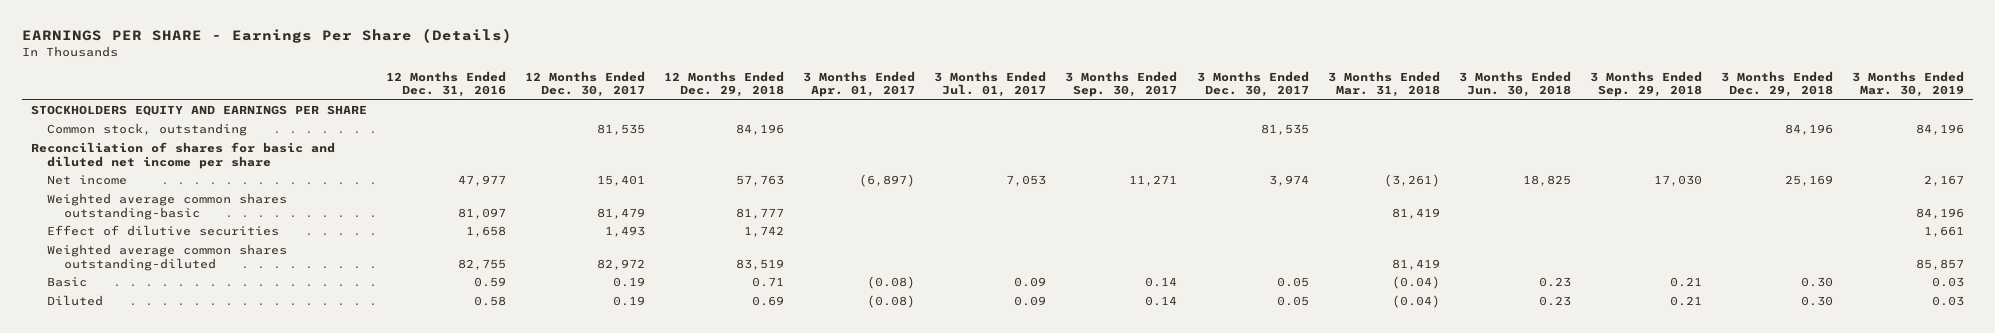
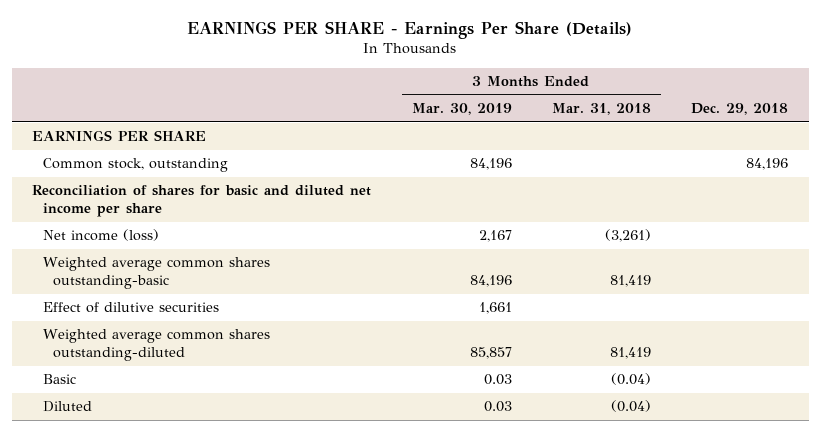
- | 12 Months Ended Dec. 31, 2016 | 12 Months Ended Dec. 30, 2017 | 12 Months Ended Dec. 29, 2018 | 3 Months Ended Apr. 01, 2017 | 3 Months Ended Jul. 01, 2017 | 3 Months Ended Sep. 30, 2017 | 3 Months Ended Dec. 30, 2017 | 3 Months Ended Mar. 31, 2018 | 3 Months Ended Jun. 30, 2018 | 3 Months Ended Sep. 29, 2018 | 3 Months Ended Dec. 29, 2018 | 3 Months Ended Mar. 30, 2019
+ | 3 Months Ended Mar. 30, 2019 | 3 Months Ended Mar. 31, 2018 | Dec. 29, 2018
- STOCKHOLDERS EQUITY AND EARNINGS PER SHARE
+ EARNINGS PER SHARE
- Net income | 47,977 | 15,401 | 57,763 | (6,897) | 7,053 | 11,271 | 3,974 | (3,261) | 18,825 | 17,030 | 25,169 | 2,167
+ Net income (loss) | 2,167 | (3,261) |

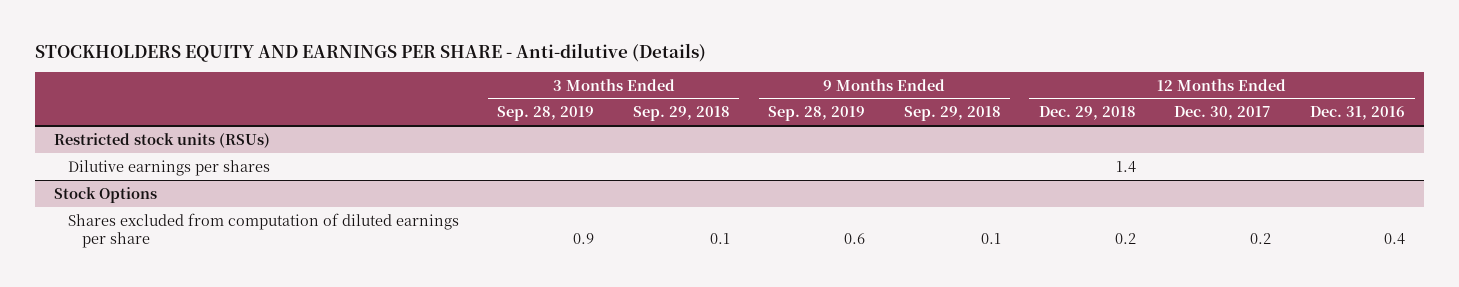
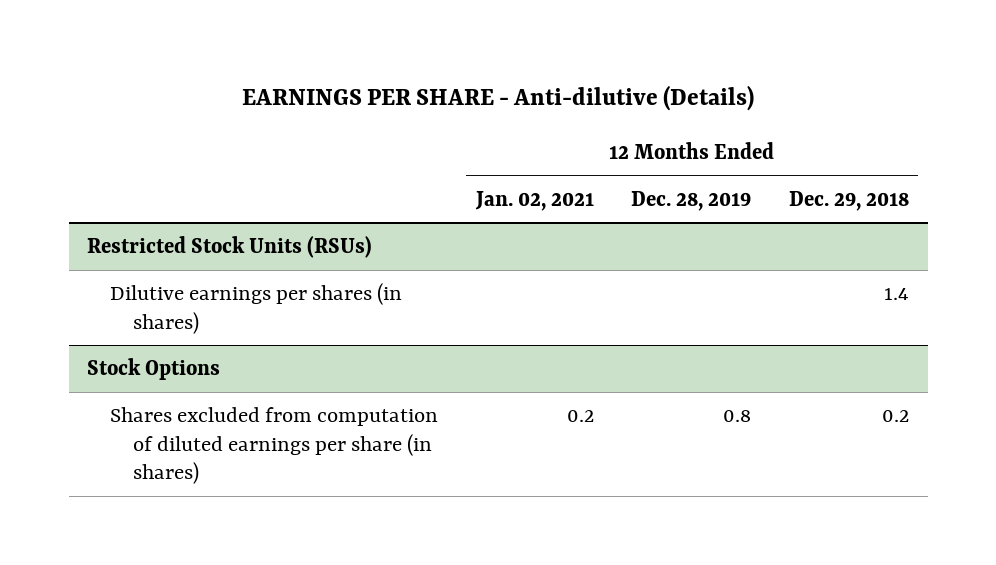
- STOCKHOLDERS EQUITY AND EARNINGS PER SHARE - Anti-dilutive (Details)
+ EARNINGS PER SHARE - Anti-dilutive (Details)
- | 3 Months Ended Sep. 28, 2019 | 3 Months Ended Sep. 29, 2018 | 9 Months Ended Sep. 28, 2019 | 9 Months Ended Sep. 29, 2018 | 12 Months Ended Dec. 29, 2018 | 12 Months Ended Dec. 30, 2017 | 12 Months Ended Dec. 31, 2016
+ | 12 Months Ended Jan. 02, 2021 | 12 Months Ended Dec. 28, 2019 | 12 Months Ended Dec. 29, 2018
- Restricted stock units (RSUs)
- Dilutive earnings per shares | | | | | 1.4 | |
+ Restricted Stock Units (RSUs)
+ Dilutive earnings per shares (in shares) | | | 1.4
@ Stock Options
- Shares excluded from computation of diluted earnings per share | 0.9 | 0.1 | 0.6 | 0.1 | 0.2 | 0.2 | 0.4
+ Shares excluded from computation of diluted earnings per share (in shares) | 0.2 | 0.8 | 0.2

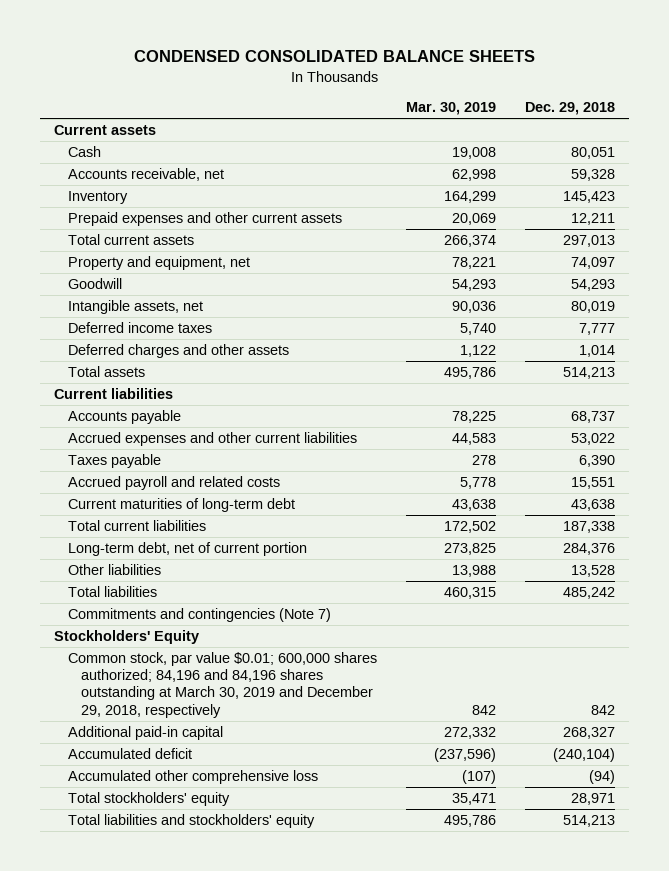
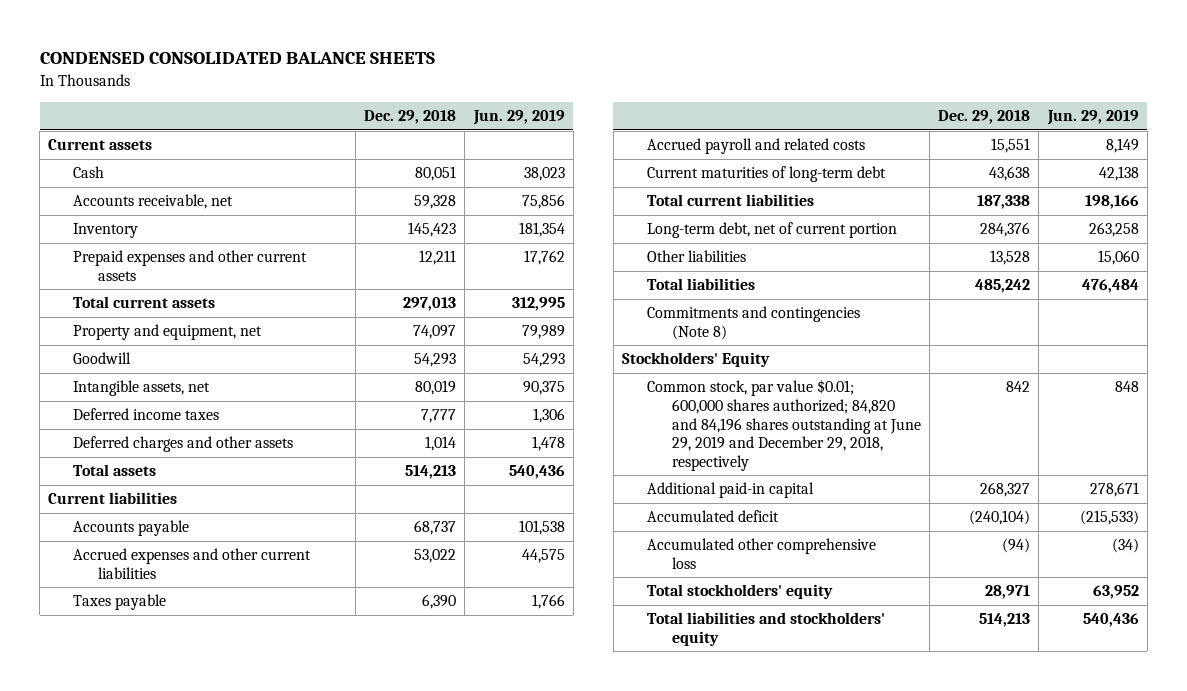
- | Mar. 30, 2019 | Dec. 29, 2018
+ | Dec. 29, 2018 | Jun. 29, 2019
- Commitments and contingencies (Note 7)
+ Commitments and contingencies (Note 8)
- Common stock, par value $0.01; 600,000 shares authorized; 84,196 and 84,196 shares outstanding at March 30, 2019 and December 29, 2018, respectively | 842 | 842
+ Common stock, par value $0.01; 600,000 shares authorized; 84,820 and 84,196 shares outstanding at June 29, 2019 and December 29, 2018, respectively | 842 | 848

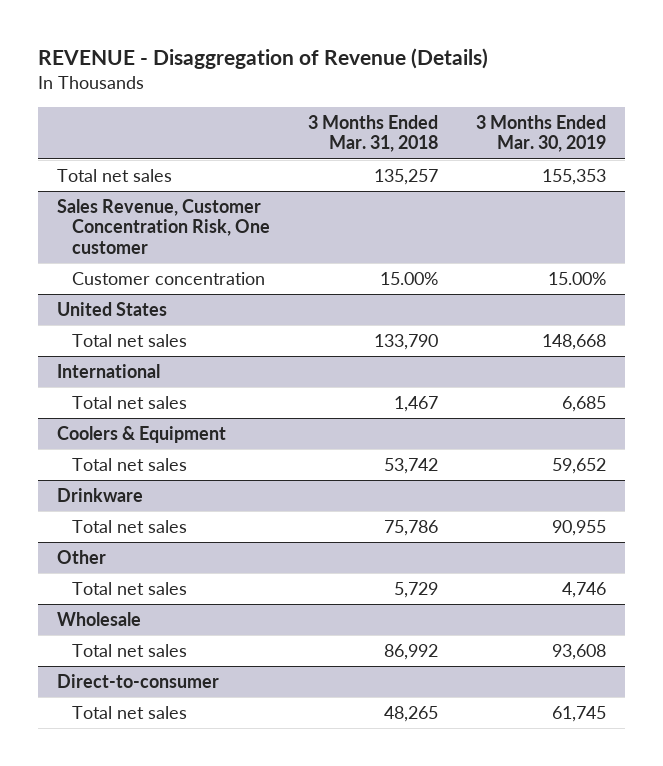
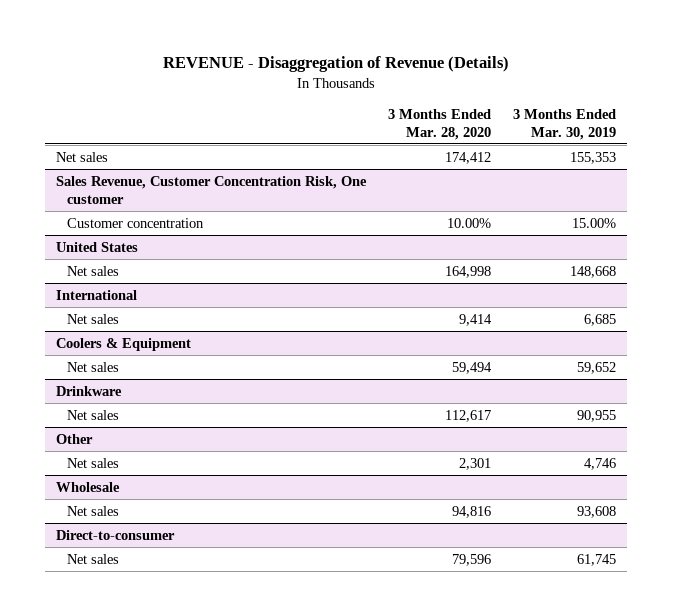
- | 3 Months Ended Mar. 31, 2018 | 3 Months Ended Mar. 30, 2019
+ | 3 Months Ended Mar. 28, 2020 | 3 Months Ended Mar. 30, 2019
- Total net sales | 135,257 | 155,353
+ Net sales | 174,412 | 155,353
@ United States
- Total net sales | 133,790 | 148,668
+ Net sales | 164,998 | 148,668
@ International
- Total net sales | 1,467 | 6,685
+ Net sales | 9,414 | 6,685
@ Coolers & Equipment
- Total net sales | 53,742 | 59,652
+ Net sales | 59,494 | 59,652
@ Drinkware
- Total net sales | 75,786 | 90,955
+ Net sales | 112,617 | 90,955
@ Other
- Total net sales | 5,729 | 4,746
+ Net sales | 2,301 | 4,746
@ Wholesale
- Total net sales | 86,992 | 93,608
+ Net sales | 94,816 | 93,608
@ Direct-to-consumer
- Total net sales | 48,265 | 61,745
+ Net sales | 79,596 | 61,745

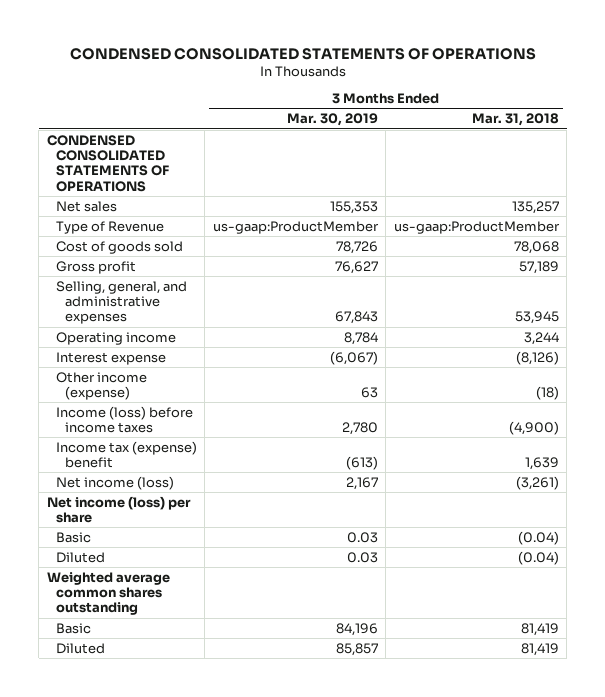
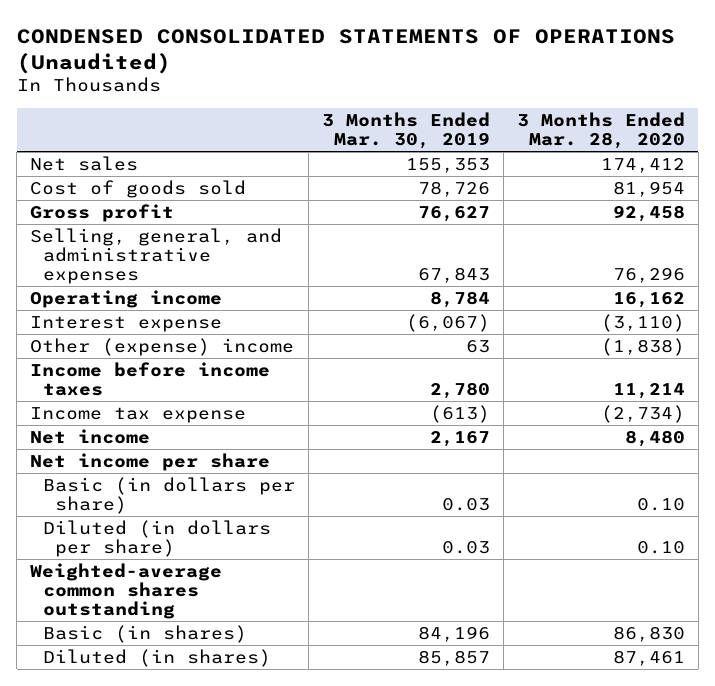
- CONDENSED CONSOLIDATED STATEMENTS OF OPERATIONS
+ CONDENSED CONSOLIDATED STATEMENTS OF OPERATIONS (Unaudited)
- | 3 Months Ended Mar. 30, 2019 | 3 Months Ended Mar. 31, 2018
+ | 3 Months Ended Mar. 30, 2019 | 3 Months Ended Mar. 28, 2020
- CONDENSED CONSOLIDATED STATEMENTS OF OPERATIONS
- Type of Revenue | us-gaap:ProductMember | us-gaap:ProductMember
- Other income (expense) | 63 | (18)
- Income (loss) before income taxes | 2,780 | (4,900)
- Income tax (expense) benefit | (613) | 1,639
- Net income (loss) | 2,167 | (3,261)
- Net income (loss) per share
- Basic | 0.03 | (0.04)
- Diluted | 0.03 | (0.04)
- Weighted average common shares outstanding
- Basic | 84,196 | 81,419
- Diluted | 85,857 | 81,419
+ Other (expense) income | 63 | (1,838)
+ Income before income taxes | 2,780 | 11,214
+ Income tax expense | (613) | (2,734)
+ Net income | 2,167 | 8,480
+ Net income per share
+ Basic (in dollars per share) | 0.03 | 0.10
+ Diluted (in dollars per share) | 0.03 | 0.10
+ Weighted-average common shares outstanding
+ Basic (in shares) | 84,196 | 86,830
+ Diluted (in shares) | 85,857 | 87,461

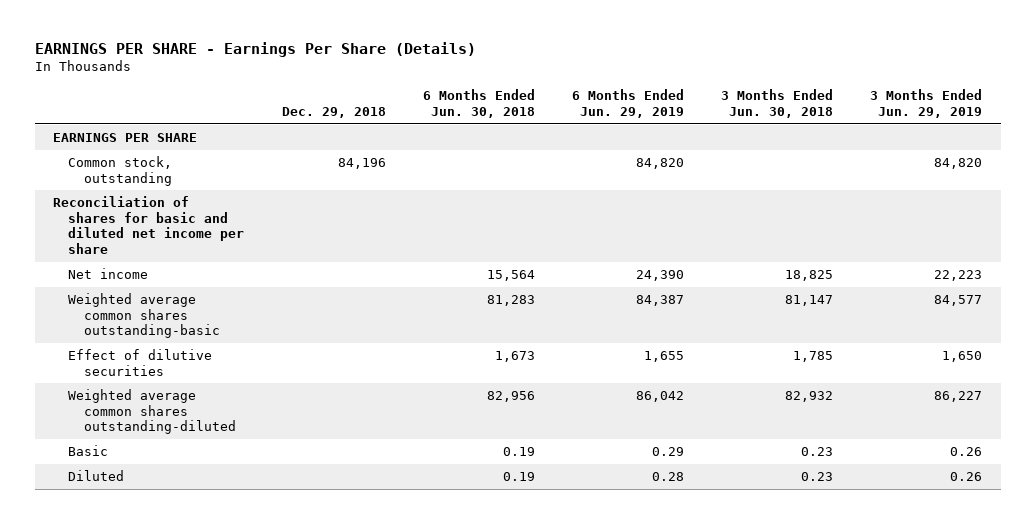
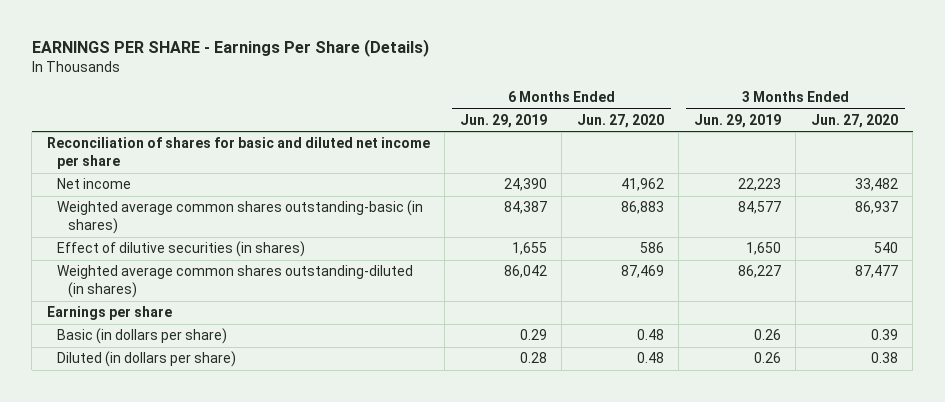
- | Dec. 29, 2018 | 6 Months Ended Jun. 30, 2018 | 6 Months Ended Jun. 29, 2019 | 3 Months Ended Jun. 30, 2018 | 3 Months Ended Jun. 29, 2019
+ | 6 Months Ended Jun. 29, 2019 | 6 Months Ended Jun. 27, 2020 | 3 Months Ended Jun. 29, 2019 | 3 Months Ended Jun. 27, 2020
- EARNINGS PER SHARE
- Common stock, outstanding | 84,196 | | 84,820 | | 84,820
- Weighted average common shares outstanding-basic | | 81,283 | 84,387 | 81,147 | 84,577
- Effect of dilutive securities | | 1,673 | 1,655 | 1,785 | 1,650
- Weighted average common shares outstanding-diluted | | 82,956 | 86,042 | 82,932 | 86,227
- Basic | | 0.19 | 0.29 | 0.23 | 0.26
- Diluted | | 0.19 | 0.28 | 0.23 | 0.26
+ Weighted average common shares outstanding-basic (in shares) | 84,387 | 86,883 | 84,577 | 86,937
+ Effect of dilutive securities (in shares) | 1,655 | 586 | 1,650 | 540
+ Weighted average common shares outstanding-diluted (in shares) | 86,042 | 87,469 | 86,227 | 87,477
+ Earnings per share
+ Basic (in dollars per share) | 0.29 | 0.48 | 0.26 | 0.39
+ Diluted (in dollars per share) | 0.28 | 0.48 | 0.26 | 0.38

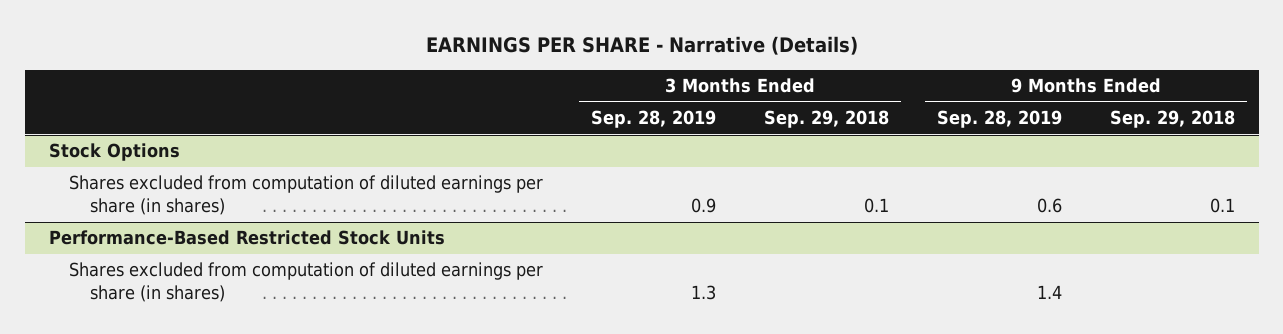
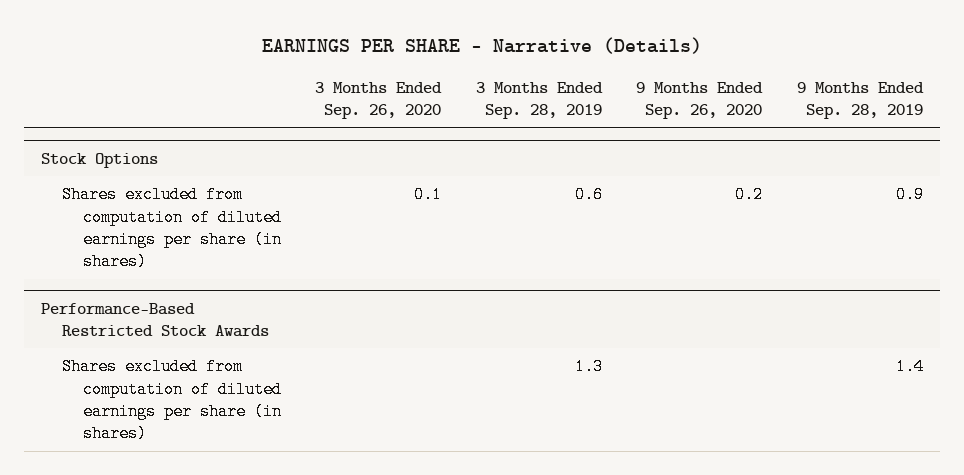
- | 3 Months Ended Sep. 28, 2019 | 3 Months Ended Sep. 29, 2018 | 9 Months Ended Sep. 28, 2019 | 9 Months Ended Sep. 29, 2018
+ | 3 Months Ended Sep. 26, 2020 | 3 Months Ended Sep. 28, 2019 | 9 Months Ended Sep. 26, 2020 | 9 Months Ended Sep. 28, 2019
@ Stock Options
- Shares excluded from computation of diluted earnings per share (in shares) | 0.9 | 0.1 | 0.6 | 0.1
- Performance-Based Restricted Stock Units
@ Stock Options
+ Shares excluded from computation of diluted earnings per share (in shares) | 0.1 | 0.6 | 0.2 | 0.9
+ Performance-Based Restricted Stock Awards

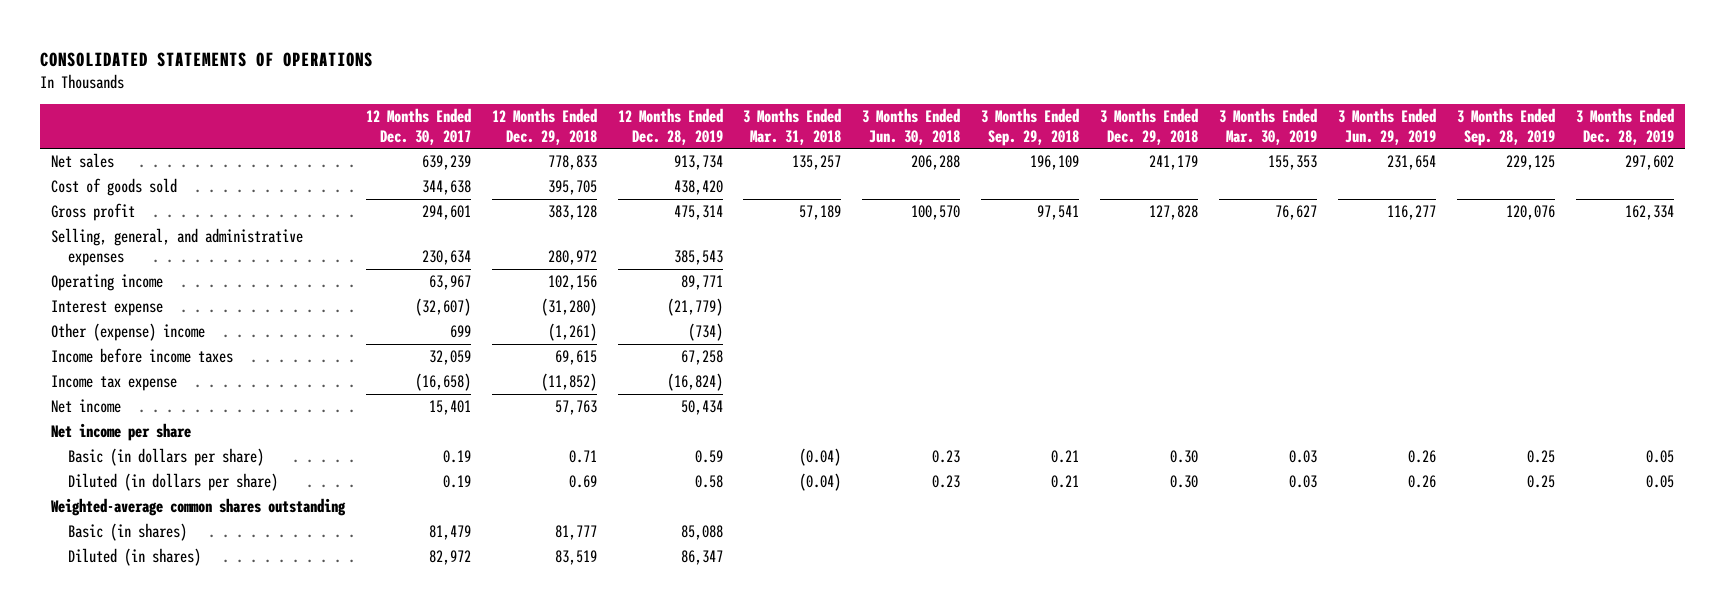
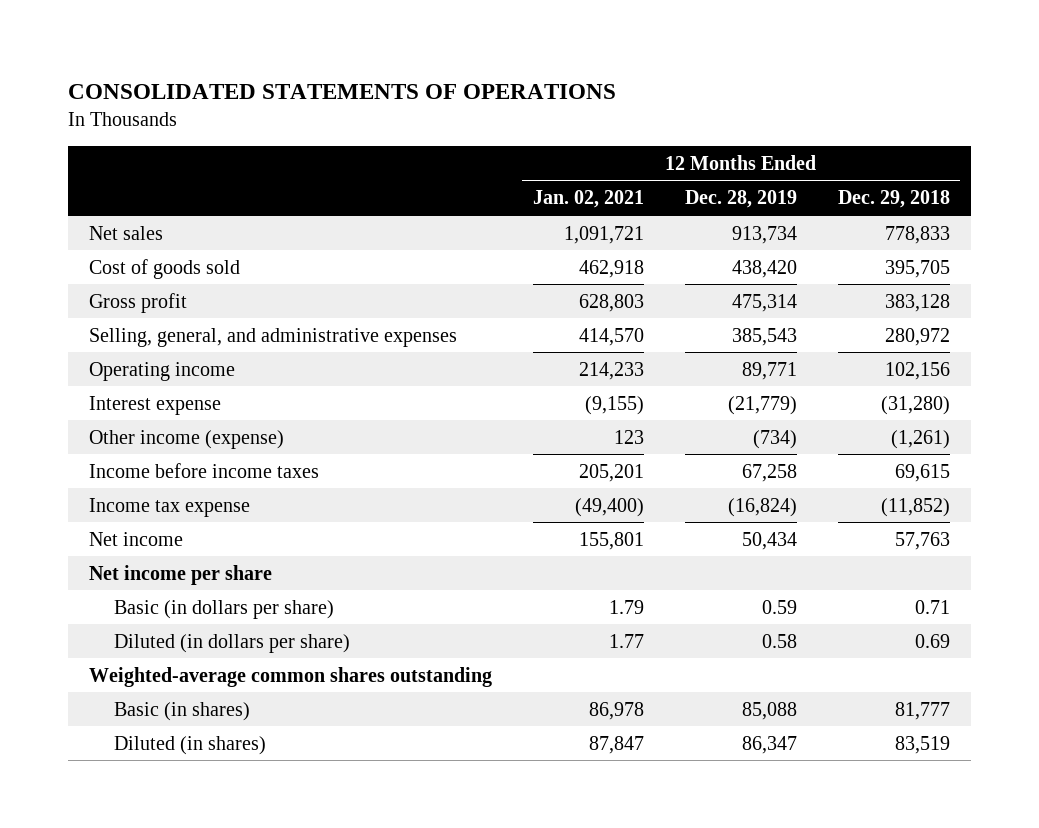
- | 12 Months Ended Dec. 30, 2017 | 12 Months Ended Dec. 29, 2018 | 12 Months Ended Dec. 28, 2019 | 3 Months Ended Mar. 31, 2018 | 3 Months Ended Jun. 30, 2018 | 3 Months Ended Sep. 29, 2018 | 3 Months Ended Dec. 29, 2018 | 3 Months Ended Mar. 30, 2019 | 3 Months Ended Jun. 29, 2019 | 3 Months Ended Sep. 28, 2019 | 3 Months Ended Dec. 28, 2019
+ | 12 Months Ended Jan. 02, 2021 | 12 Months Ended Dec. 28, 2019 | 12 Months Ended Dec. 29, 2018
- Other (expense) income | 699 | (1,261) | (734) | | | | | | | |
+ Other income (expense) | 123 | (734) | (1,261)

